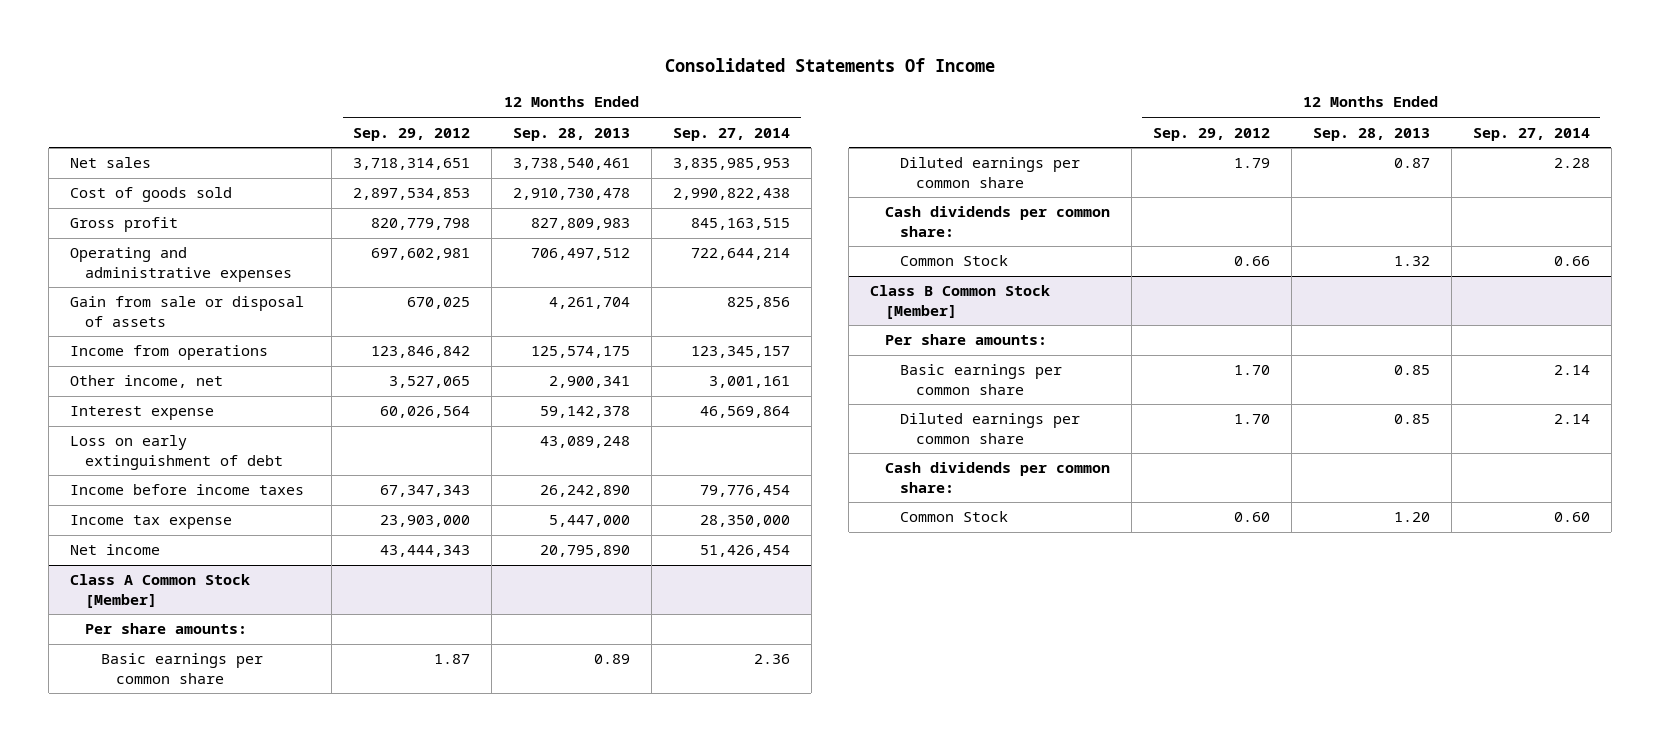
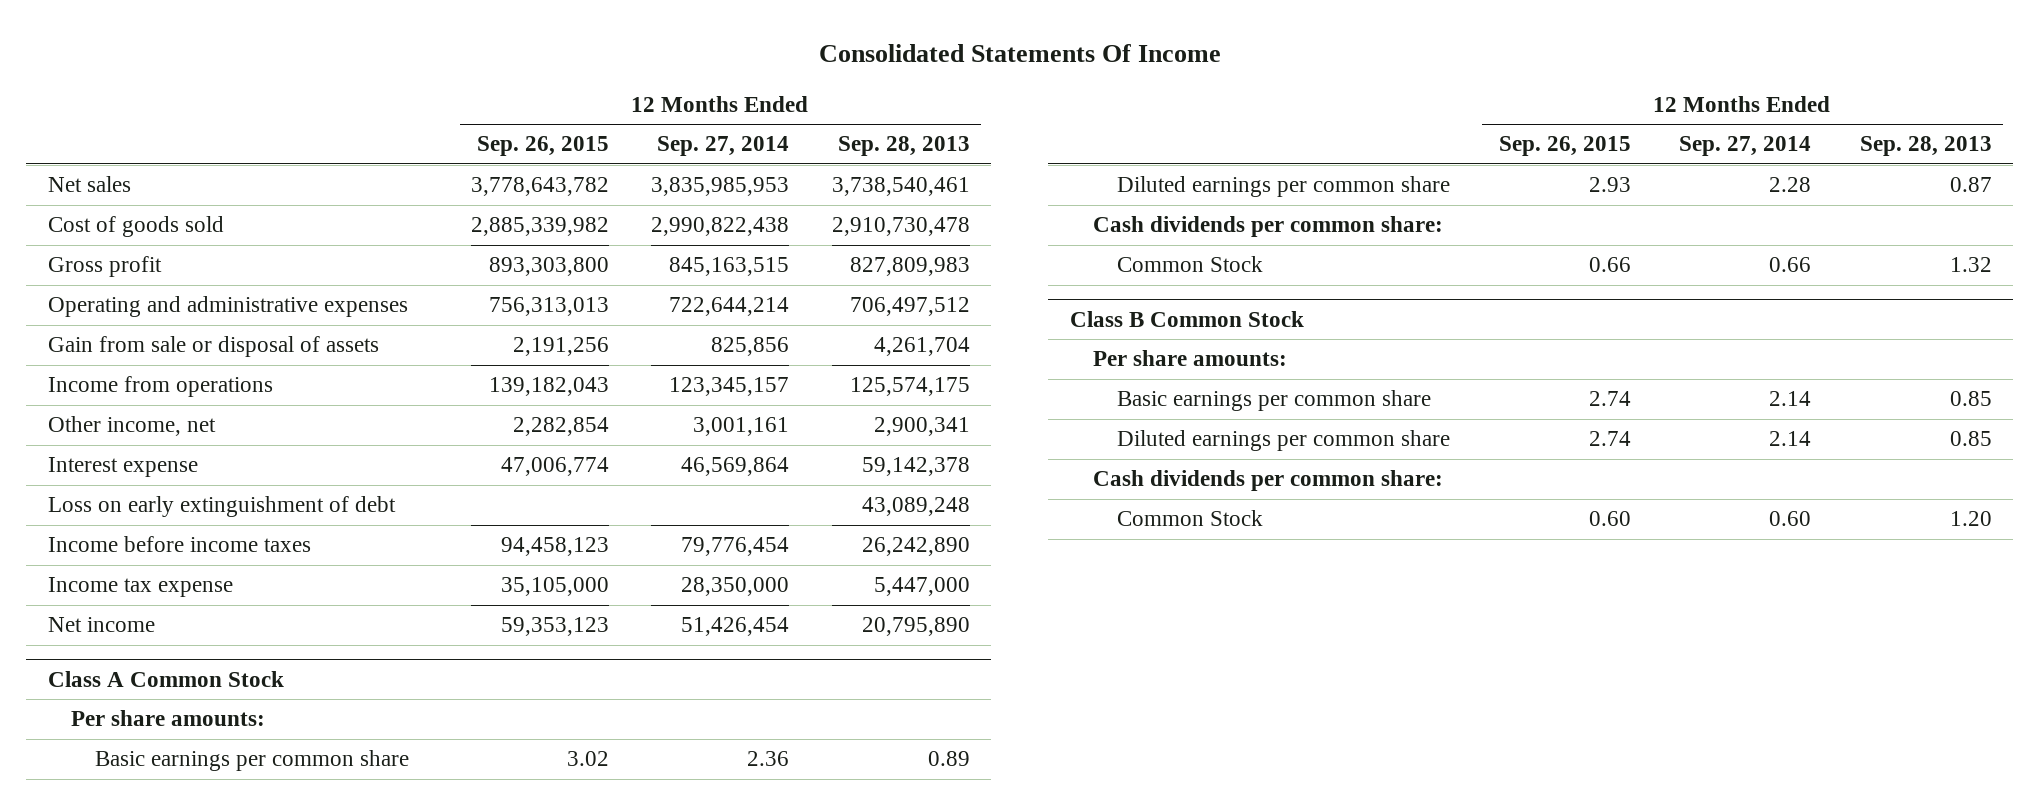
- | 12 Months Ended Sep. 29, 2012 | 12 Months Ended Sep. 28, 2013 | 12 Months Ended Sep. 27, 2014
+ | 12 Months Ended Sep. 26, 2015 | 12 Months Ended Sep. 27, 2014 | 12 Months Ended Sep. 28, 2013
- Class A Common Stock [Member]
+ Class A Common Stock
- Class B Common Stock [Member]
+ Class B Common Stock

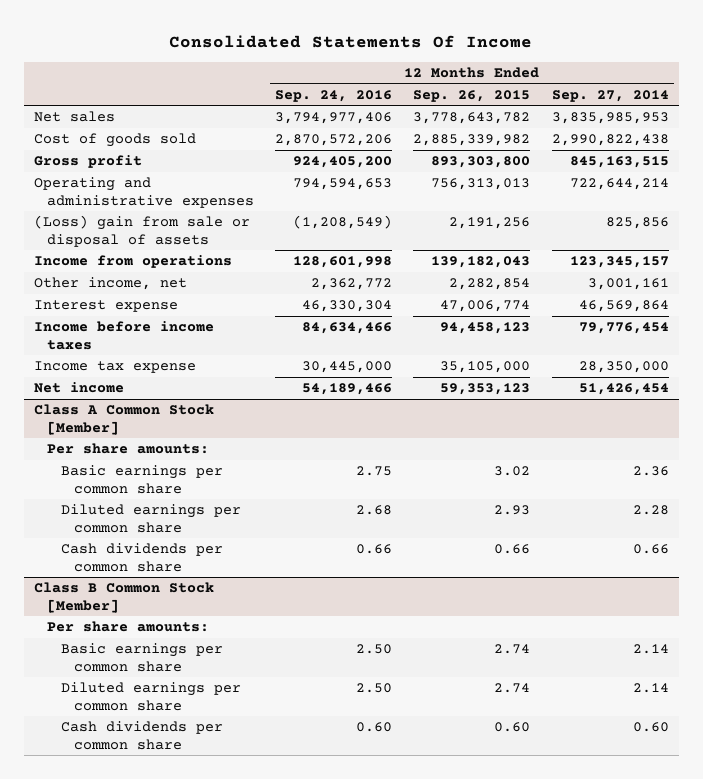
- | 12 Months Ended Sep. 26, 2015 | 12 Months Ended Sep. 27, 2014 | 12 Months Ended Sep. 28, 2013
+ | 12 Months Ended Sep. 24, 2016 | 12 Months Ended Sep. 26, 2015 | 12 Months Ended Sep. 27, 2014
- Gain from sale or disposal of assets | 2,191,256 | 825,856 | 4,261,704
+ (Loss) gain from sale or disposal of assets | (1,208,549) | 2,191,256 | 825,856
- Loss on early extinguishment of debt | | | 43,089,248
- Class A Common Stock
+ Class A Common Stock [Member]
- Cash dividends per common share:
- Common Stock | 0.66 | 0.66 | 1.32
- Class B Common Stock
+ Cash dividends per common share | 0.66 | 0.66 | 0.66
+ Class B Common Stock [Member]
- Cash dividends per common share:
- Common Stock | 0.60 | 0.60 | 1.20
+ Cash dividends per common share | 0.60 | 0.60 | 0.60

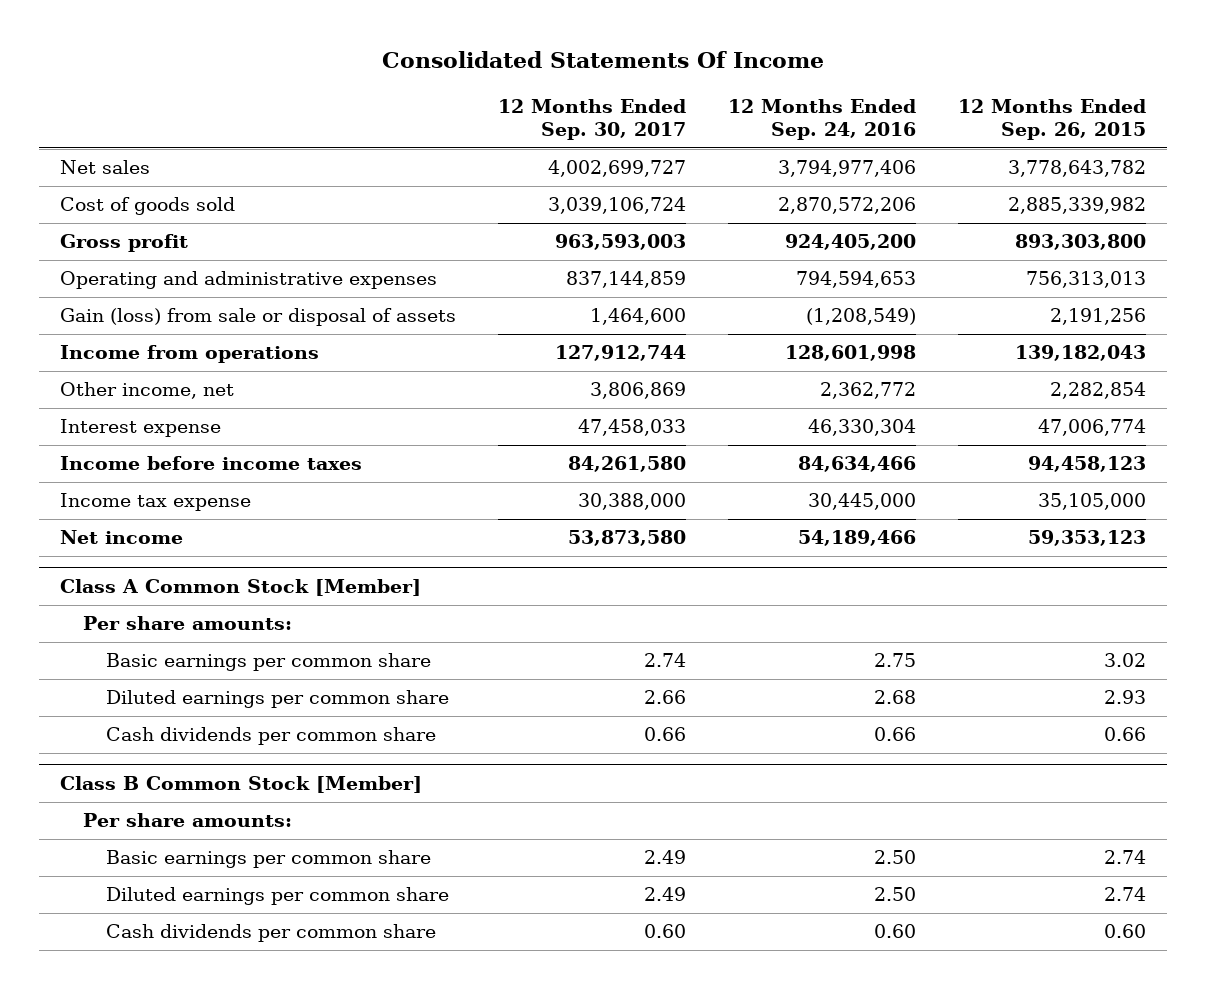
- | 12 Months Ended Sep. 24, 2016 | 12 Months Ended Sep. 26, 2015 | 12 Months Ended Sep. 27, 2014
+ | 12 Months Ended Sep. 30, 2017 | 12 Months Ended Sep. 24, 2016 | 12 Months Ended Sep. 26, 2015
- (Loss) gain from sale or disposal of assets | (1,208,549) | 2,191,256 | 825,856
+ Gain (loss) from sale or disposal of assets | 1,464,600 | (1,208,549) | 2,191,256

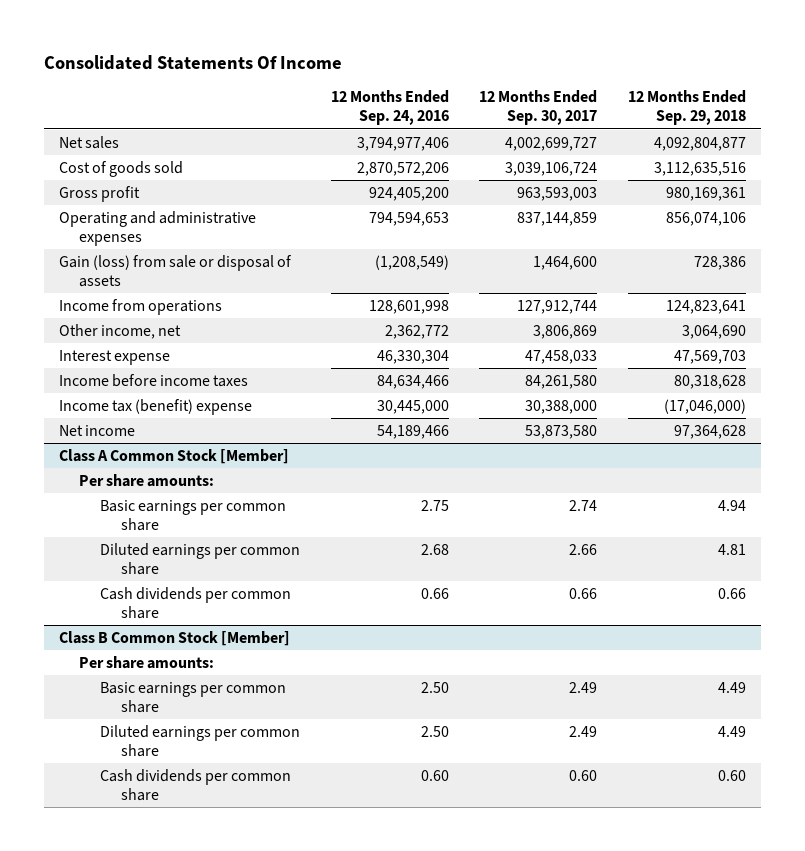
- | 12 Months Ended Sep. 30, 2017 | 12 Months Ended Sep. 24, 2016 | 12 Months Ended Sep. 26, 2015
+ | 12 Months Ended Sep. 24, 2016 | 12 Months Ended Sep. 30, 2017 | 12 Months Ended Sep. 29, 2018
- Income tax expense | 30,388,000 | 30,445,000 | 35,105,000
+ Income tax (benefit) expense | 30,445,000 | 30,388,000 | (17,046,000)

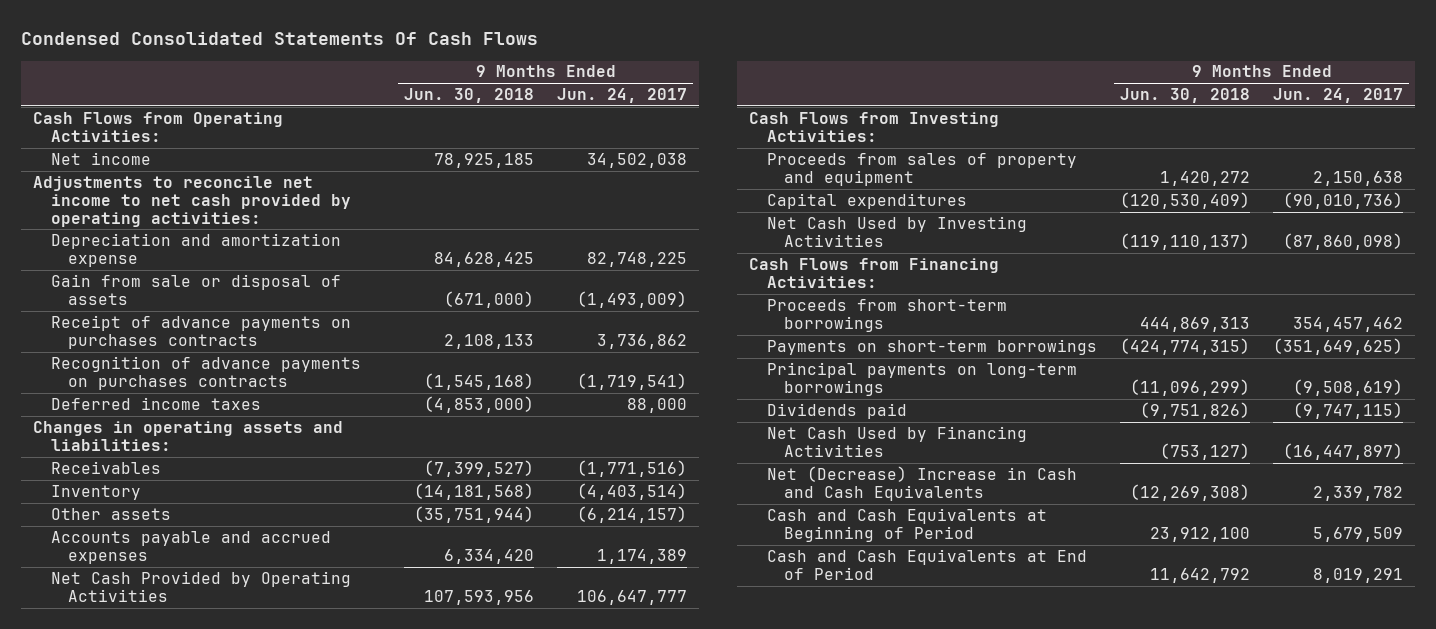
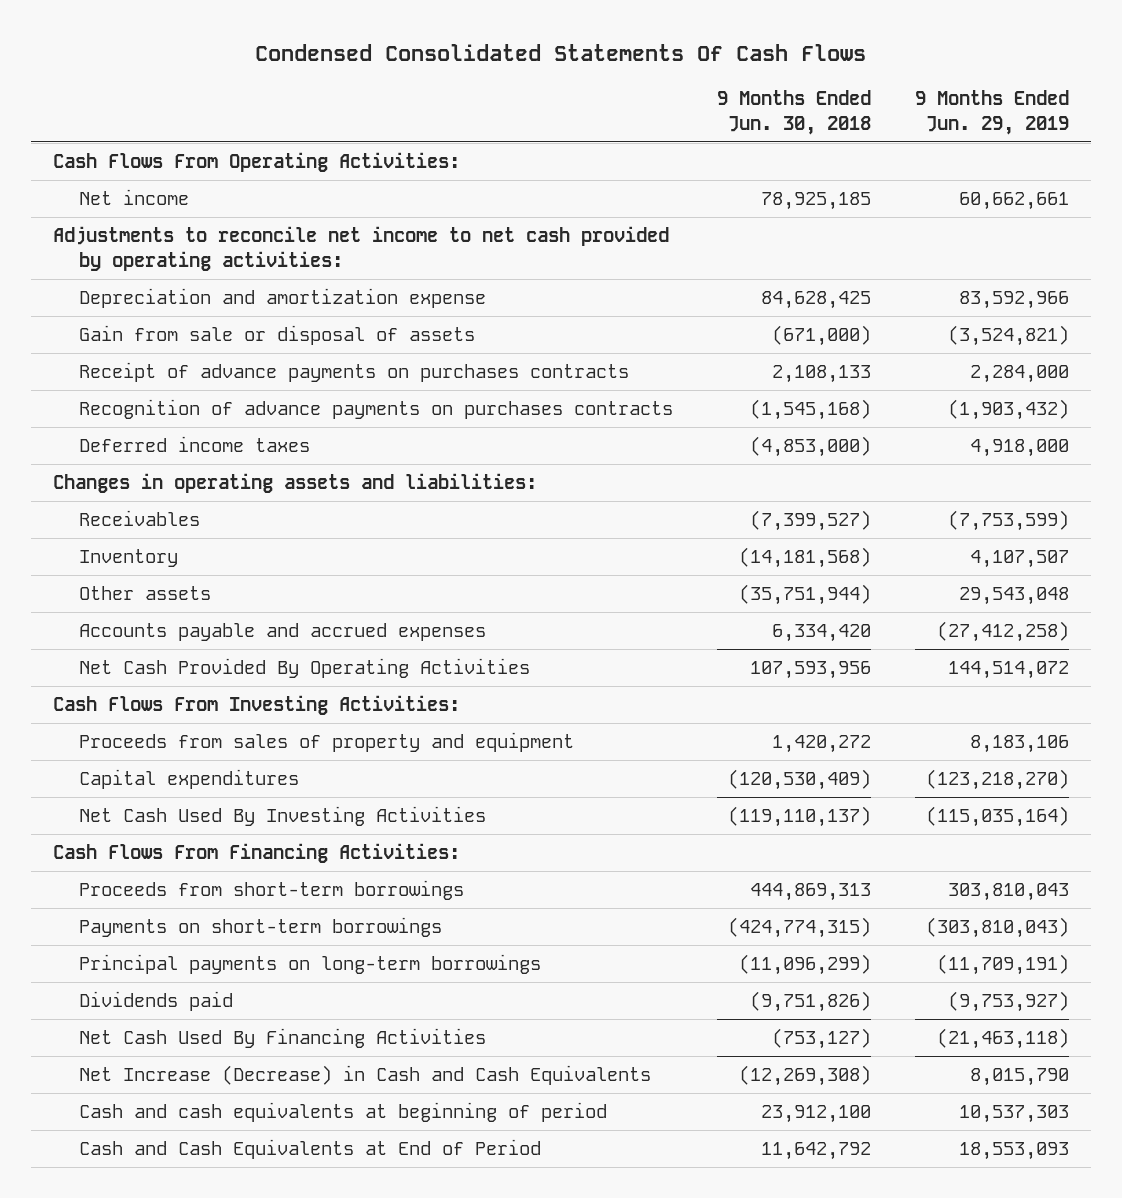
- | 9 Months Ended Jun. 30, 2018 | 9 Months Ended Jun. 24, 2017
+ | 9 Months Ended Jun. 30, 2018 | 9 Months Ended Jun. 29, 2019
- Cash Flows from Operating Activities:
+ Cash Flows From Operating Activities:
- Net Cash Provided by Operating Activities | 107,593,956 | 106,647,777
- Cash Flows from Investing Activities:
+ Net Cash Provided By Operating Activities | 107,593,956 | 144,514,072
+ Cash Flows From Investing Activities:
- Net Cash Used by Investing Activities | (119,110,137) | (87,860,098)
- Cash Flows from Financing Activities:
+ Net Cash Used By Investing Activities | (119,110,137) | (115,035,164)
+ Cash Flows From Financing Activities:
- Net Cash Used by Financing Activities | (753,127) | (16,447,897)
- Net (Decrease) Increase in Cash and Cash Equivalents | (12,269,308) | 2,339,782
- Cash and Cash Equivalents at Beginning of Period | 23,912,100 | 5,679,509
+ Net Cash Used By Financing Activities | (753,127) | (21,463,118)
+ Net Increase (Decrease) in Cash and Cash Equivalents | (12,269,308) | 8,015,790
+ Cash and cash equivalents at beginning of period | 23,912,100 | 10,537,303

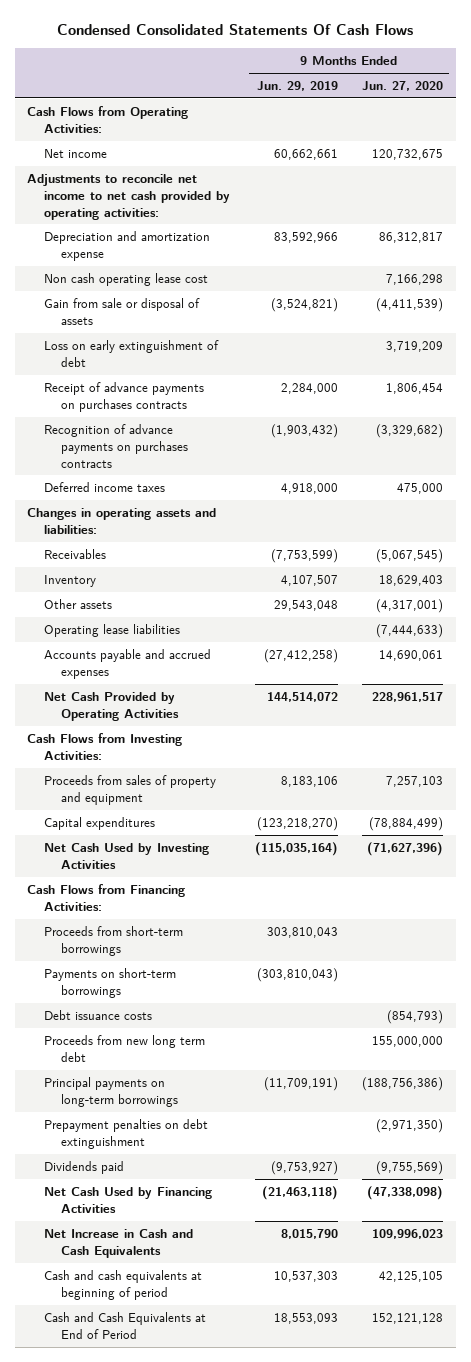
- | 9 Months Ended Jun. 30, 2018 | 9 Months Ended Jun. 29, 2019
+ | 9 Months Ended Jun. 29, 2019 | 9 Months Ended Jun. 27, 2020
- Cash Flows From Operating Activities:
+ Cash Flows from Operating Activities:
+ Non cash operating lease cost | | 7,166,298
+ Loss on early extinguishment of debt | | 3,719,209
+ Operating lease liabilities | | (7,444,633)
- Net Cash Provided By Operating Activities | 107,593,956 | 144,514,072
- Cash Flows From Investing Activities:
+ Net Cash Provided by Operating Activities | 144,514,072 | 228,961,517
+ Cash Flows from Investing Activities:
- Net Cash Used By Investing Activities | (119,110,137) | (115,035,164)
- Cash Flows From Financing Activities:
+ Net Cash Used by Investing Activities | (115,035,164) | (71,627,396)
+ Cash Flows from Financing Activities:
+ Debt issuance costs | | (854,793)
+ Proceeds from new long term debt | | 155,000,000
+ Prepayment penalties on debt extinguishment | | (2,971,350)
- Net Cash Used By Financing Activities | (753,127) | (21,463,118)
- Net Increase (Decrease) in Cash and Cash Equivalents | (12,269,308) | 8,015,790
+ Net Cash Used by Financing Activities | (21,463,118) | (47,338,098)
+ Net Increase in Cash and Cash Equivalents | 8,015,790 | 109,996,023

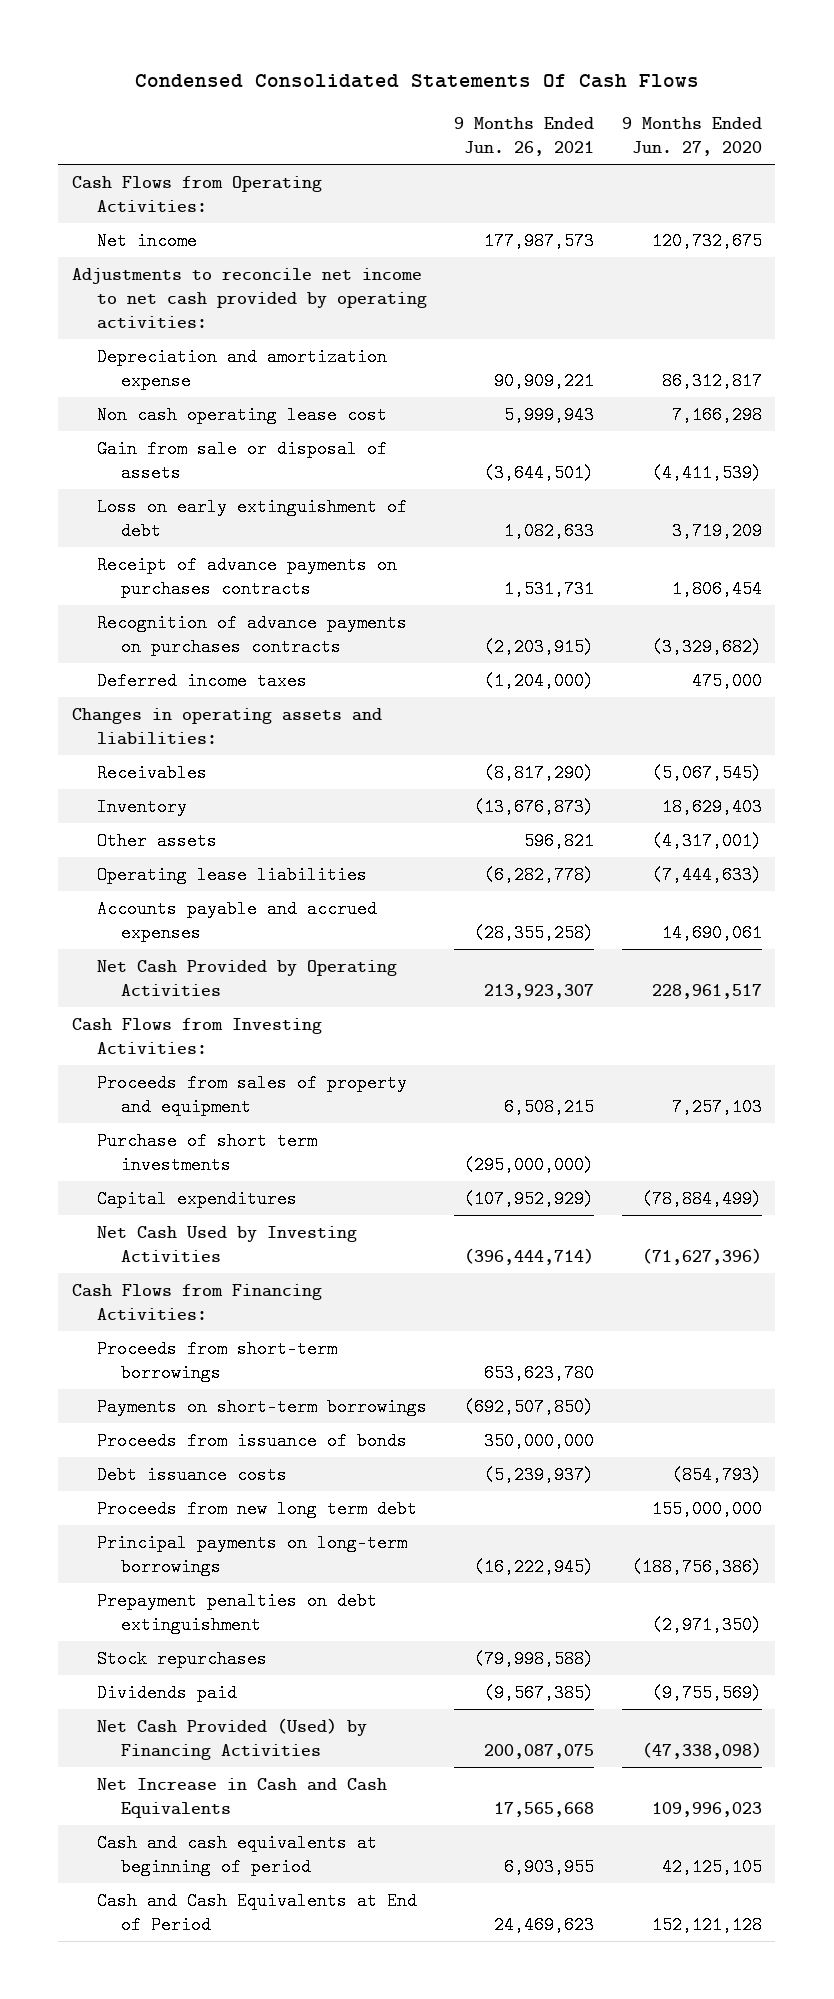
- | 9 Months Ended Jun. 29, 2019 | 9 Months Ended Jun. 27, 2020
+ | 9 Months Ended Jun. 26, 2021 | 9 Months Ended Jun. 27, 2020
+ Purchase of short term investments | (295,000,000) |
+ Proceeds from issuance of bonds | 350,000,000 |
+ Stock repurchases | (79,998,588) |
- Net Cash Used by Financing Activities | (21,463,118) | (47,338,098)
+ Net Cash Provided (Used) by Financing Activities | 200,087,075 | (47,338,098)

